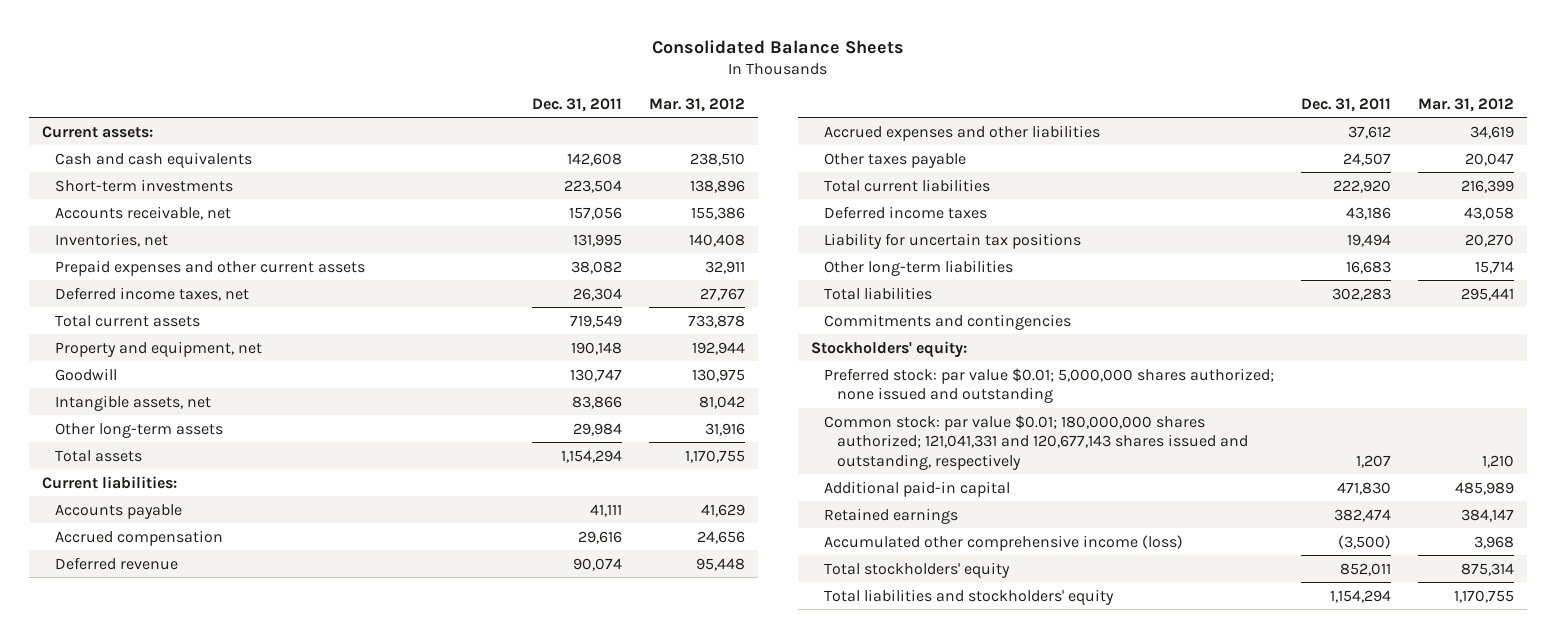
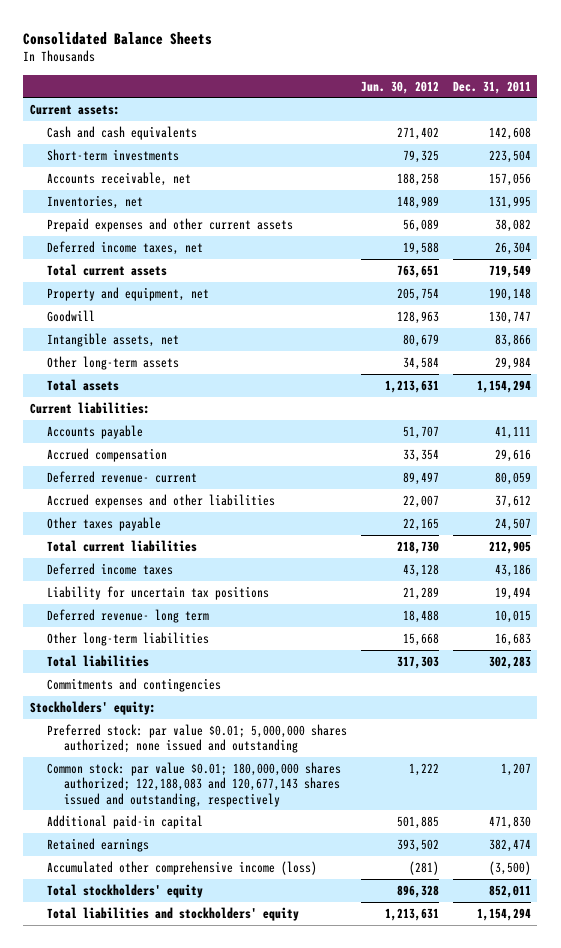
- | Dec. 31, 2011 | Mar. 31, 2012
+ | Jun. 30, 2012 | Dec. 31, 2011
- Deferred revenue | 90,074 | 95,448
+ Deferred revenue- current | 89,497 | 80,059
- Total current liabilities | 222,920 | 216,399
+ Total current liabilities | 218,730 | 212,905
+ Deferred revenue- long term | 18,488 | 10,015
- Common stock: par value $0.01; 180,000,000 shares authorized; 121,041,331 and 120,677,143 shares issued and outstanding, respectively | 1,207 | 1,210
+ Common stock: par value $0.01; 180,000,000 shares authorized; 122,188,083 and 120,677,143 shares issued and outstanding, respectively | 1,222 | 1,207

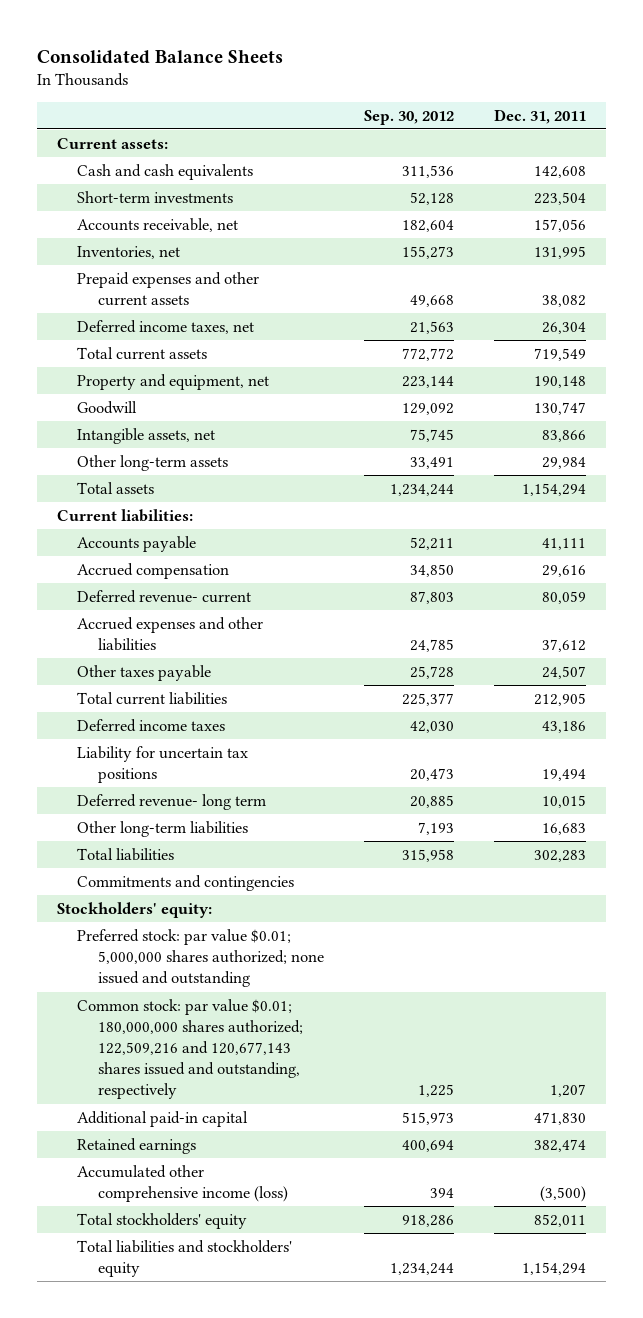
- | Jun. 30, 2012 | Dec. 31, 2011
+ | Sep. 30, 2012 | Dec. 31, 2011
- Common stock: par value $0.01; 180,000,000 shares authorized; 122,188,083 and 120,677,143 shares issued and outstanding, respectively | 1,222 | 1,207
+ Common stock: par value $0.01; 180,000,000 shares authorized; 122,509,216 and 120,677,143 shares issued and outstanding, respectively | 1,225 | 1,207

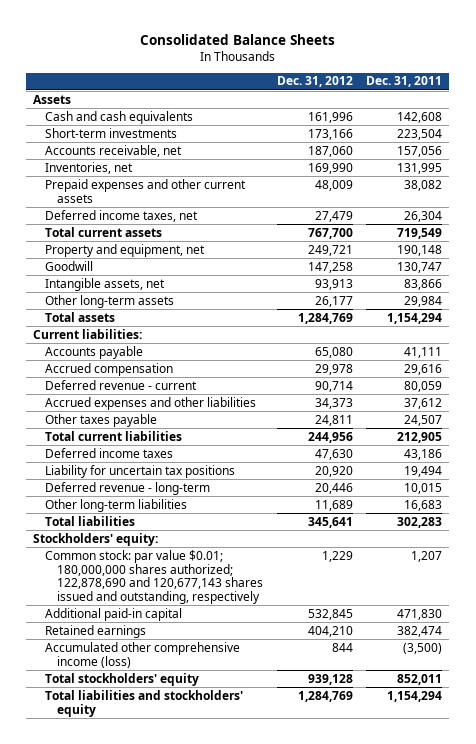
- | Sep. 30, 2012 | Dec. 31, 2011
+ | Dec. 31, 2012 | Dec. 31, 2011
- Current assets:
+ Assets
- Deferred revenue- current | 87,803 | 80,059
+ Deferred revenue - current | 90,714 | 80,059
- Deferred revenue- long term | 20,885 | 10,015
+ Deferred revenue - long-term | 20,446 | 10,015
- Commitments and contingencies
- Preferred stock: par value $0.01; 5,000,000 shares authorized; none issued and outstanding
- Common stock: par value $0.01; 180,000,000 shares authorized; 122,509,216 and 120,677,143 shares issued and outstanding, respectively | 1,225 | 1,207
+ Common stock: par value $0.01; 180,000,000 shares authorized; 122,878,690 and 120,677,143 shares issued and outstanding, respectively | 1,229 | 1,207

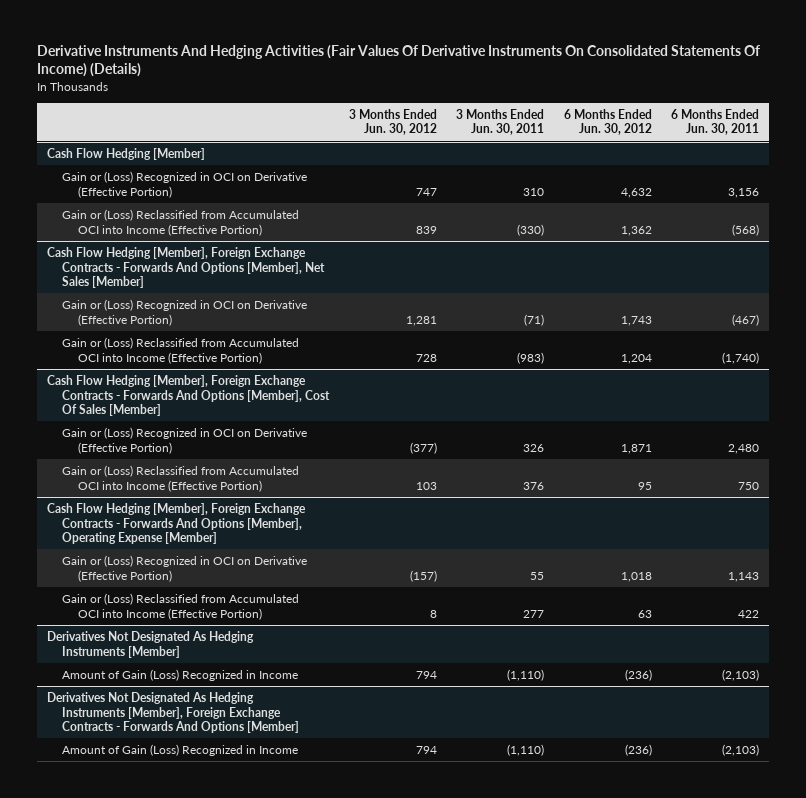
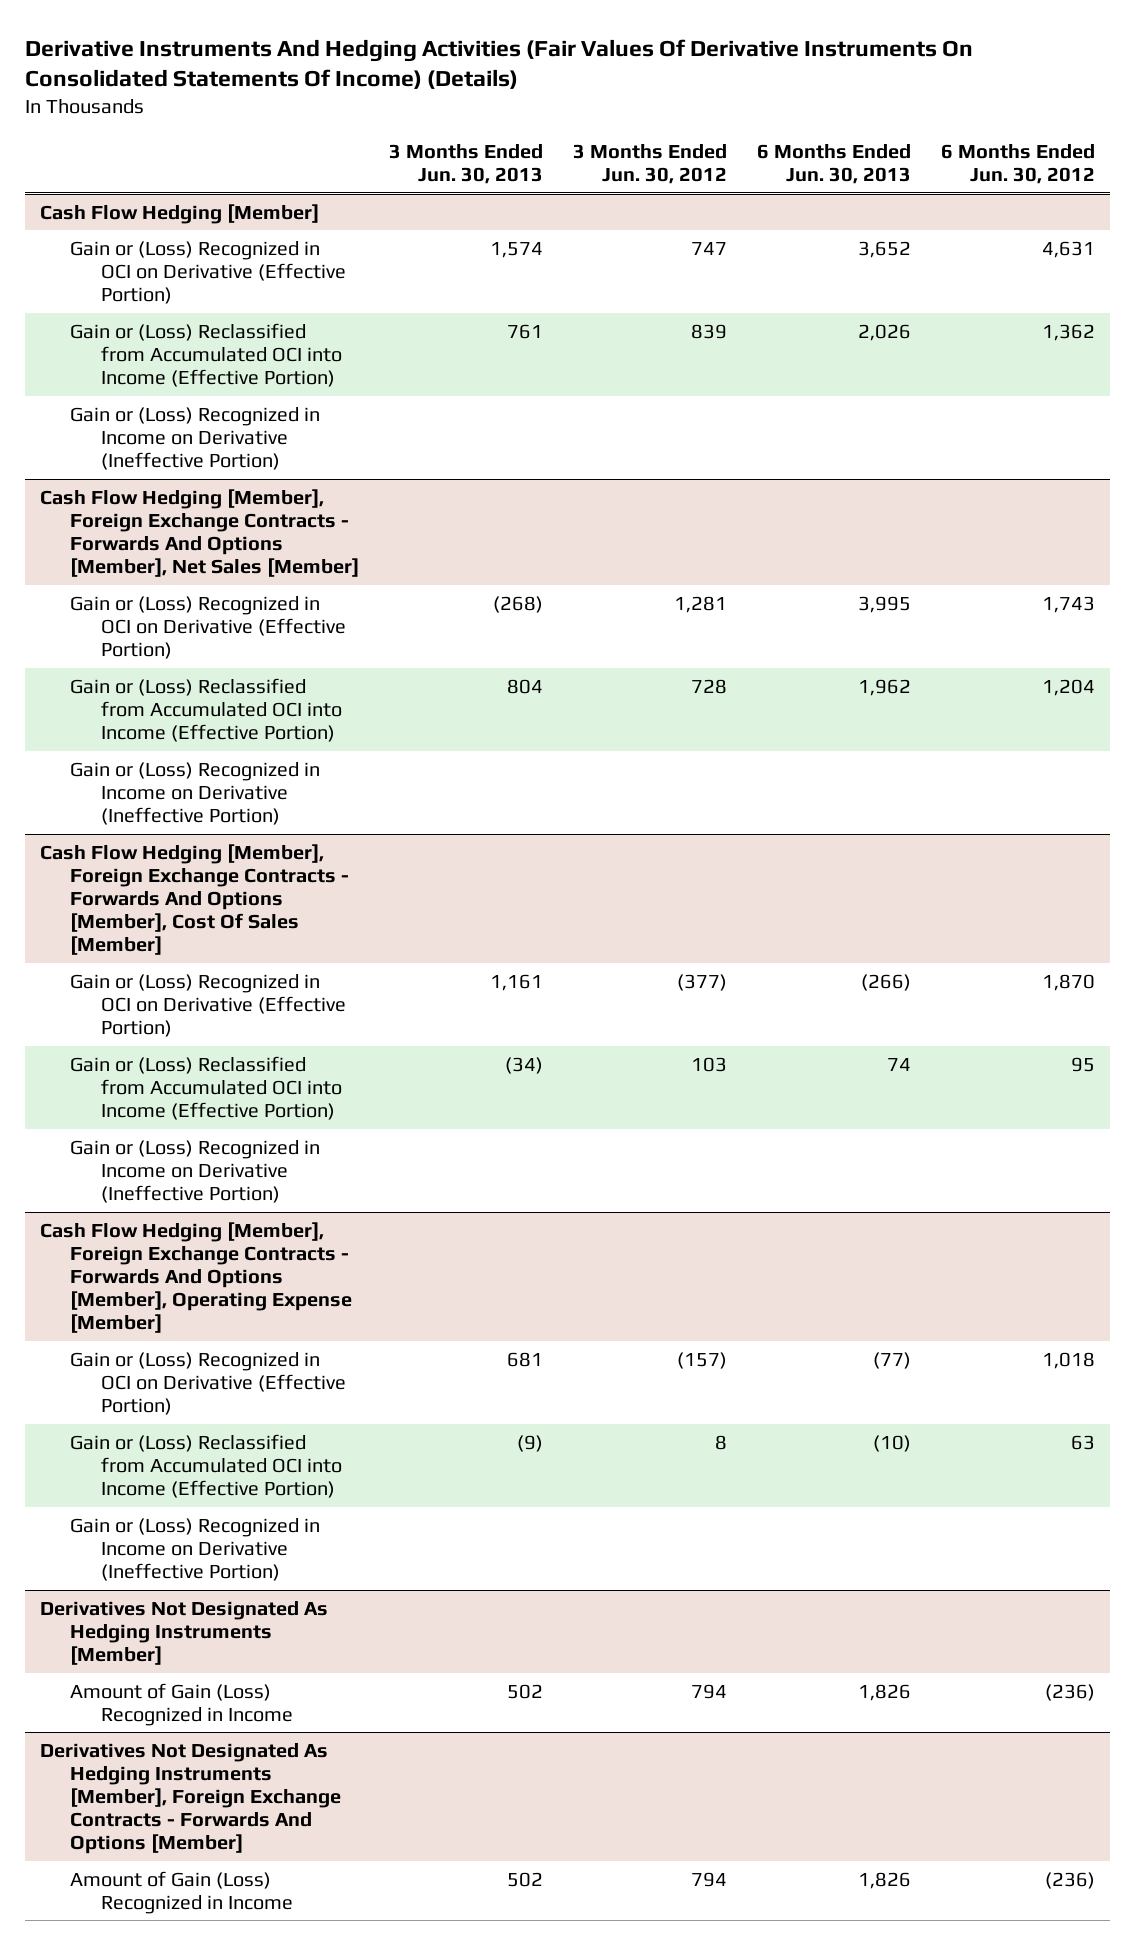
- | 3 Months Ended Jun. 30, 2012 | 3 Months Ended Jun. 30, 2011 | 6 Months Ended Jun. 30, 2012 | 6 Months Ended Jun. 30, 2011
+ | 3 Months Ended Jun. 30, 2013 | 3 Months Ended Jun. 30, 2012 | 6 Months Ended Jun. 30, 2013 | 6 Months Ended Jun. 30, 2012
@ Cash Flow Hedging [Member]
- Gain or (Loss) Recognized in OCI on Derivative (Effective Portion) | 747 | 310 | 4,632 | 3,156
+ Gain or (Loss) Recognized in OCI on Derivative (Effective Portion) | 1,574 | 747 | 3,652 | 4,631
+ Gain or (Loss) Recognized in Income on Derivative (Ineffective Portion)
@ Cash Flow Hedging [Member], Foreign Exchange Contracts - Forwards And Options [Member], Net Sales [Member]
+ Gain or (Loss) Recognized in Income on Derivative (Ineffective Portion)
@ Cash Flow Hedging [Member], Foreign Exchange Contracts - Forwards And Options [Member], Cost Of Sales [Member]
- Gain or (Loss) Recognized in OCI on Derivative (Effective Portion) | (377) | 326 | 1,871 | 2,480
+ Gain or (Loss) Recognized in OCI on Derivative (Effective Portion) | 1,161 | (377) | (266) | 1,870
+ Gain or (Loss) Recognized in Income on Derivative (Ineffective Portion)
@ Cash Flow Hedging [Member], Foreign Exchange Contracts - Forwards And Options [Member], Operating Expense [Member]
+ Gain or (Loss) Recognized in Income on Derivative (Ineffective Portion)

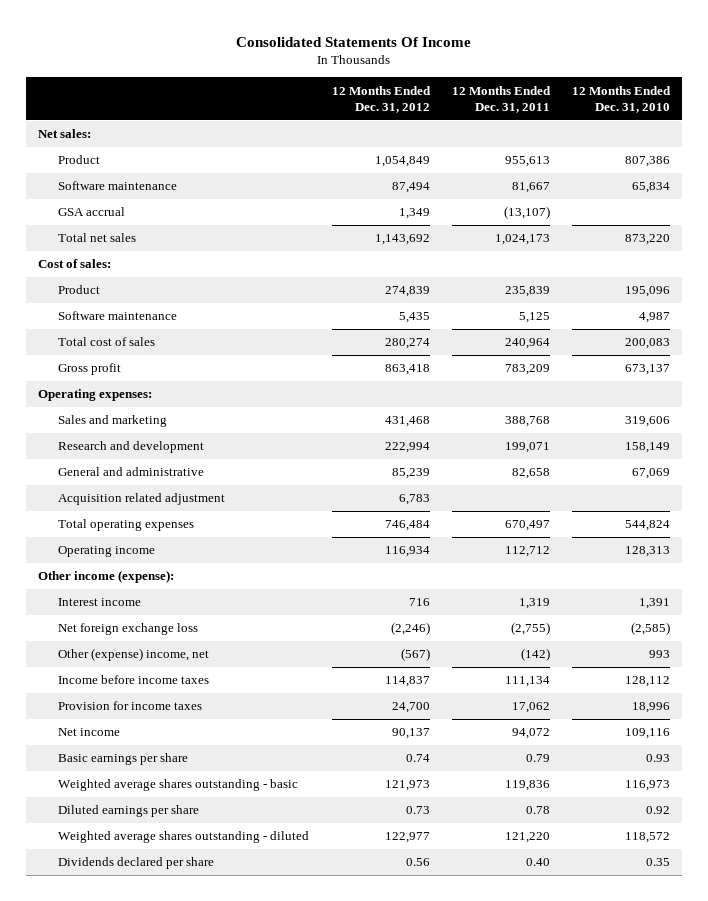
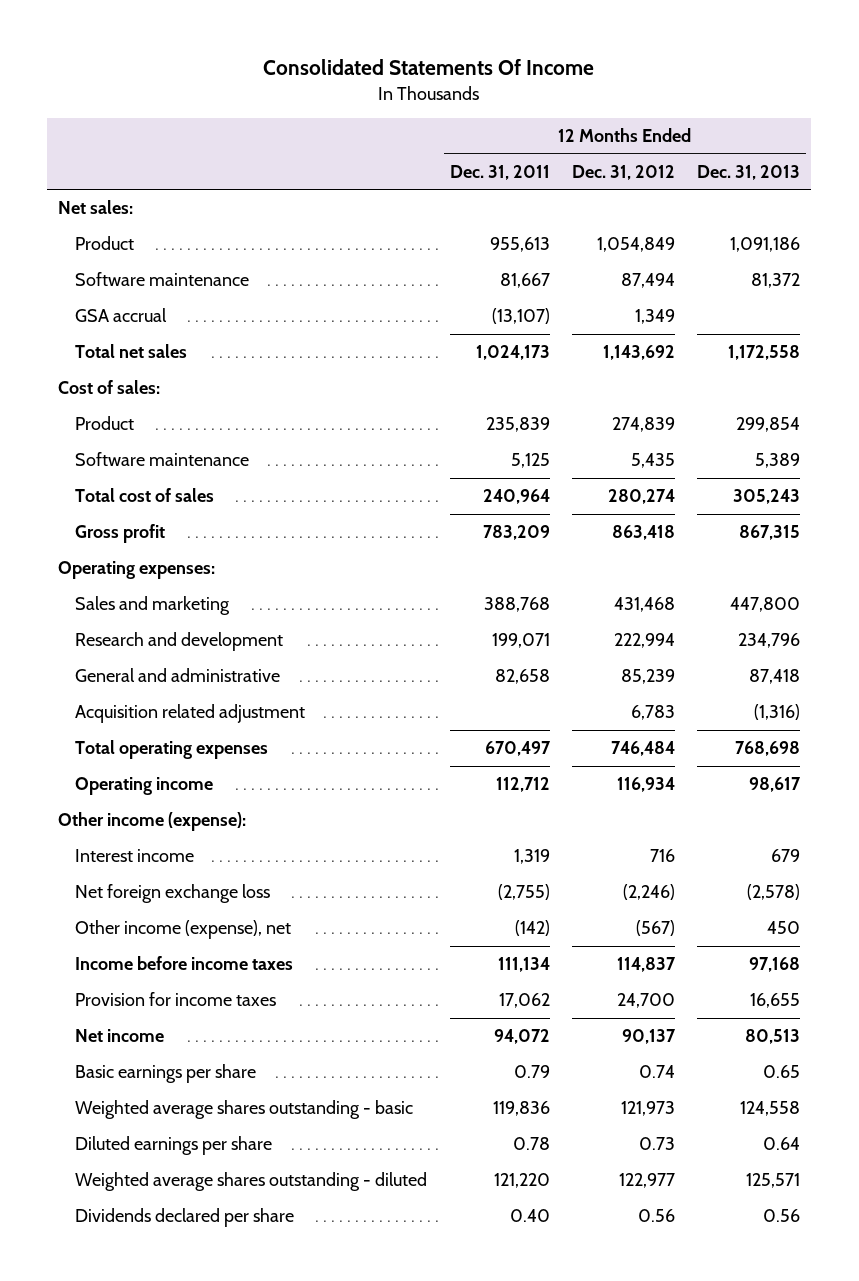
- | 12 Months Ended Dec. 31, 2012 | 12 Months Ended Dec. 31, 2011 | 12 Months Ended Dec. 31, 2010
+ | 12 Months Ended Dec. 31, 2011 | 12 Months Ended Dec. 31, 2012 | 12 Months Ended Dec. 31, 2013
- Other (expense) income, net | (567) | (142) | 993
+ Other income (expense), net | (142) | (567) | 450

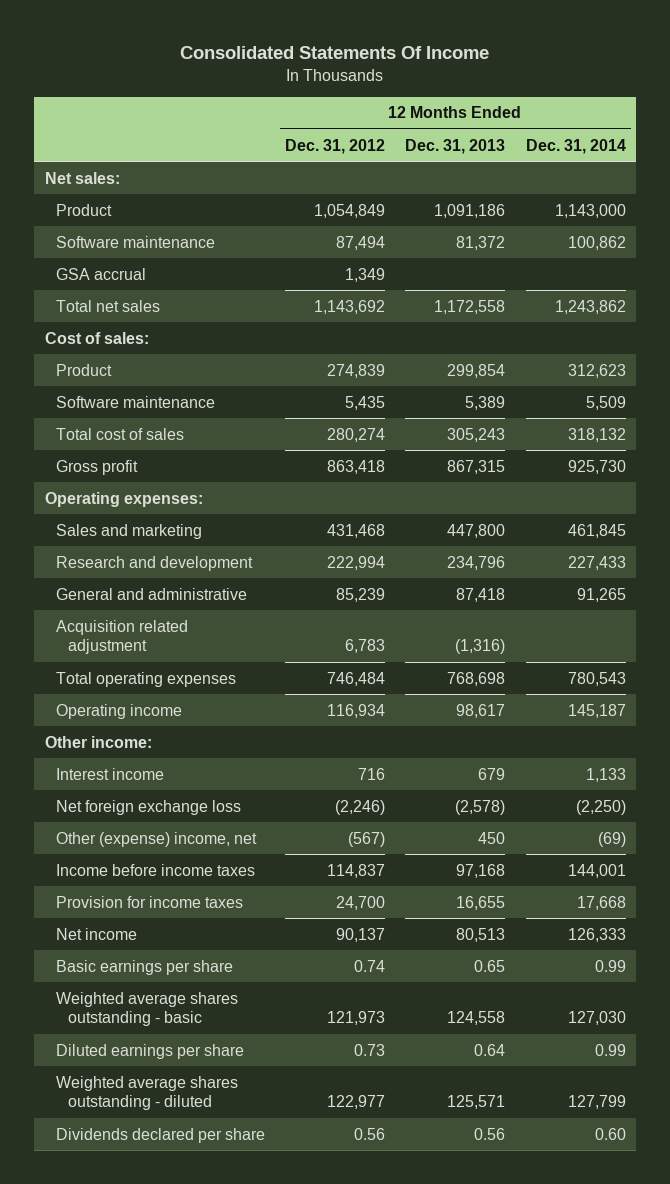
- | 12 Months Ended Dec. 31, 2011 | 12 Months Ended Dec. 31, 2012 | 12 Months Ended Dec. 31, 2013
+ | 12 Months Ended Dec. 31, 2012 | 12 Months Ended Dec. 31, 2013 | 12 Months Ended Dec. 31, 2014
- Other income (expense):
+ Other income:
- Other income (expense), net | (142) | (567) | 450
+ Other (expense) income, net | (567) | 450 | (69)

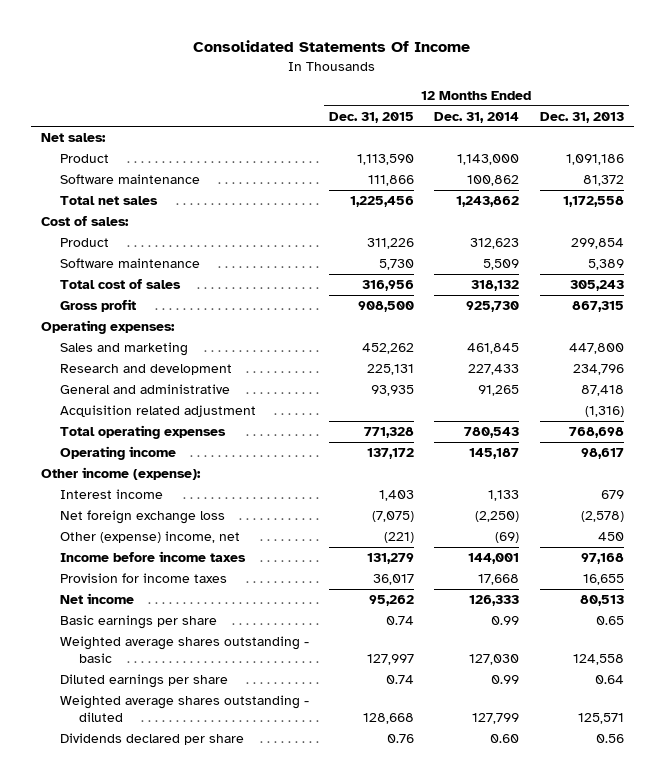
- | 12 Months Ended Dec. 31, 2012 | 12 Months Ended Dec. 31, 2013 | 12 Months Ended Dec. 31, 2014
+ | 12 Months Ended Dec. 31, 2015 | 12 Months Ended Dec. 31, 2014 | 12 Months Ended Dec. 31, 2013
- GSA accrual | 1,349 | |
- Other income:
+ Other income (expense):

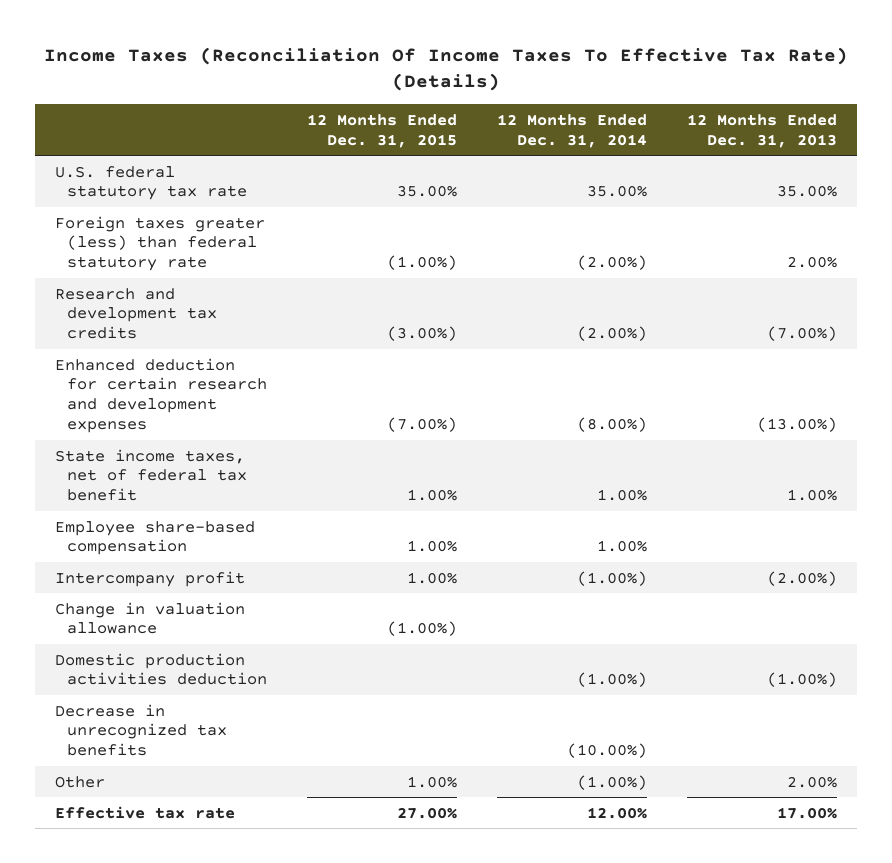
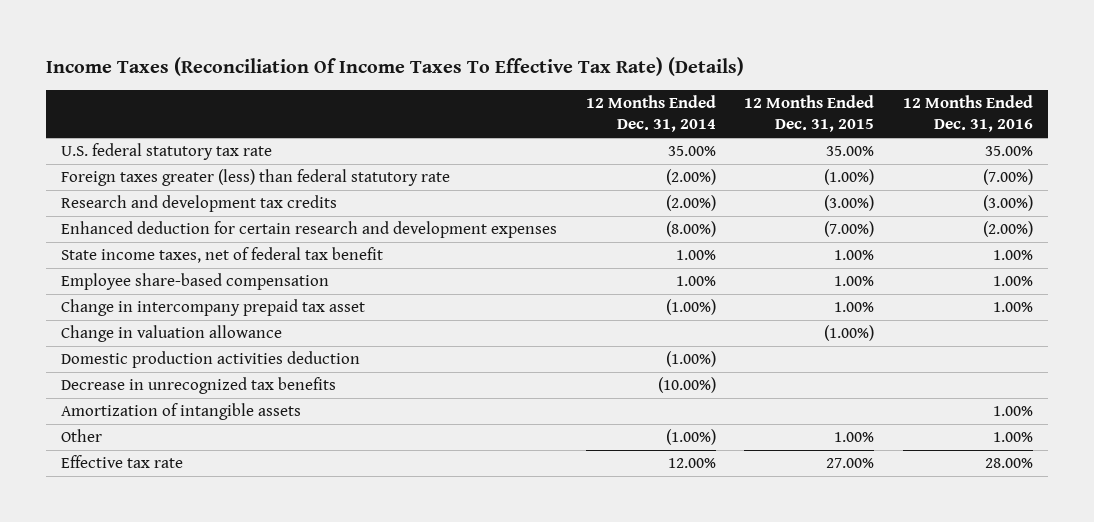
- | 12 Months Ended Dec. 31, 2015 | 12 Months Ended Dec. 31, 2014 | 12 Months Ended Dec. 31, 2013
+ | 12 Months Ended Dec. 31, 2014 | 12 Months Ended Dec. 31, 2015 | 12 Months Ended Dec. 31, 2016
- Intercompany profit | 1.00% | (1.00%) | (2.00%)
+ Change in intercompany prepaid tax asset | (1.00%) | 1.00% | 1.00%
+ Amortization of intangible assets | | | 1.00%

